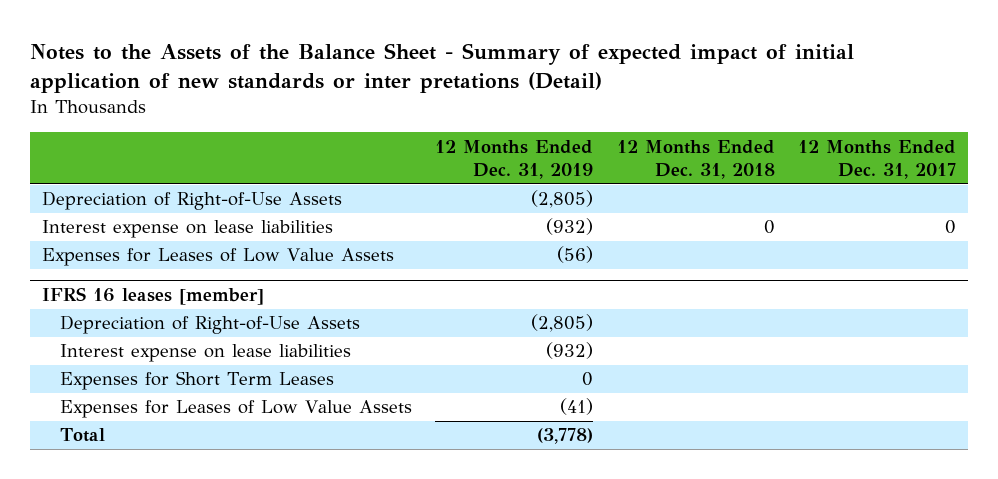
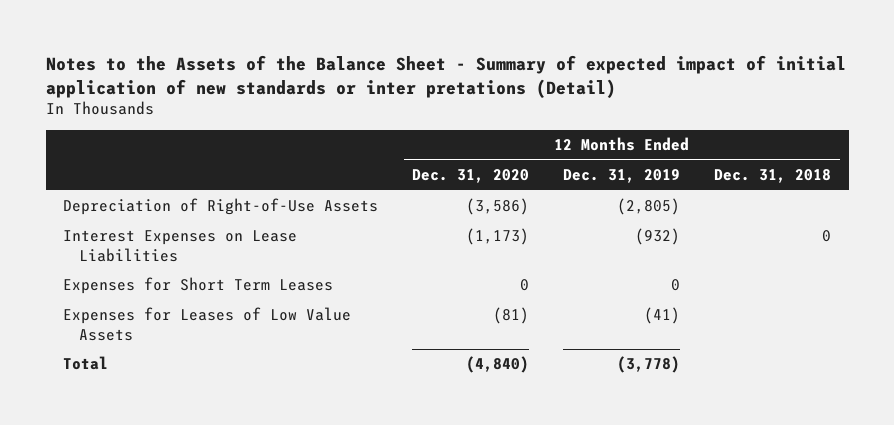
- | 12 Months Ended Dec. 31, 2019 | 12 Months Ended Dec. 31, 2018 | 12 Months Ended Dec. 31, 2017
+ | 12 Months Ended Dec. 31, 2020 | 12 Months Ended Dec. 31, 2019 | 12 Months Ended Dec. 31, 2018
- Interest expense on lease liabilities | (932) | 0 | 0
- Expenses for Leases of Low Value Assets | (56) | |
- IFRS 16 leases [member]
- Depreciation of Right-of-Use Assets | (2,805) | |
- Interest expense on lease liabilities | (932) | |
+ Interest Expenses on Lease Liabilities | (1,173) | (932) | 0

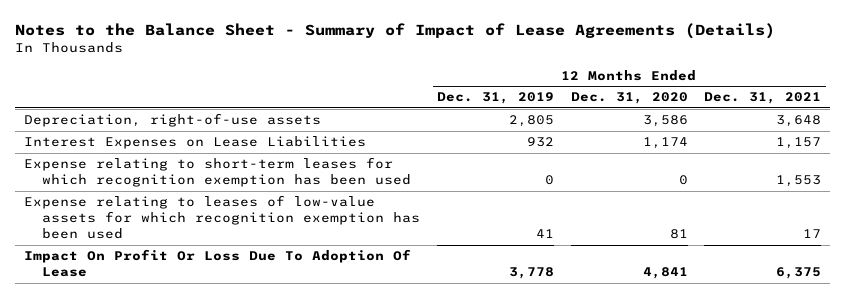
- Notes to the Assets of the Balance Sheet - Summary of expected impact of initial application of new standards or inter pretations (Detail)
+ Notes to the Balance Sheet - Summary of Impact of Lease Agreements (Details)
- | 12 Months Ended Dec. 31, 2020 | 12 Months Ended Dec. 31, 2019 | 12 Months Ended Dec. 31, 2018
+ | 12 Months Ended Dec. 31, 2019 | 12 Months Ended Dec. 31, 2020 | 12 Months Ended Dec. 31, 2021
- Depreciation of Right-of-Use Assets | (3,586) | (2,805) |
- Interest Expenses on Lease Liabilities | (1,173) | (932) | 0
- Expenses for Short Term Leases | 0 | 0 |
- Expenses for Leases of Low Value Assets | (81) | (41) |
- Total | (4,840) | (3,778) |
+ Depreciation, right-of-use assets | 2,805 | 3,586 | 3,648
+ Interest Expenses on Lease Liabilities | 932 | 1,174 | 1,157
+ Expense relating to short-term leases for which recognition exemption has been used | 0 | 0 | 1,553
+ Expense relating to leases of low-value assets for which recognition exemption has been used | 41 | 81 | 17
+ Impact On Profit Or Loss Due To Adoption Of Lease | 3,778 | 4,841 | 6,375

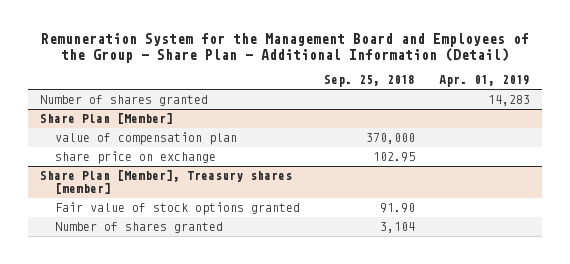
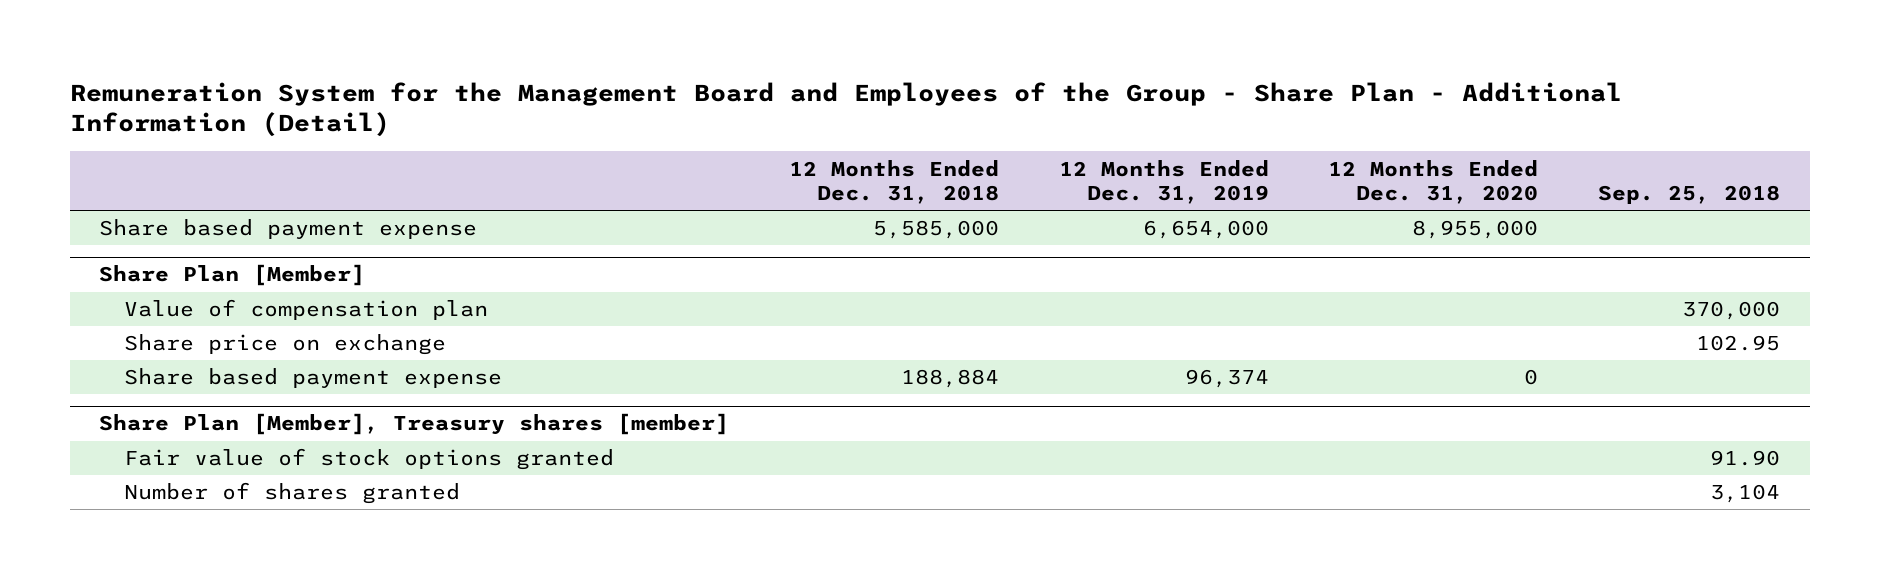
- | Sep. 25, 2018 | Apr. 01, 2019
+ | 12 Months Ended Dec. 31, 2018 | 12 Months Ended Dec. 31, 2019 | 12 Months Ended Dec. 31, 2020 | Sep. 25, 2018
- Number of shares granted | | 14,283
+ Share based payment expense | 5,585,000 | 6,654,000 | 8,955,000 |
@ Share Plan [Member]
- value of compensation plan | 370,000 |
- share price on exchange | 102.95 |
+ Value of compensation plan | | | | 370,000
+ Share price on exchange | | | | 102.95
+ Share based payment expense | 188,884 | 96,374 | 0 |

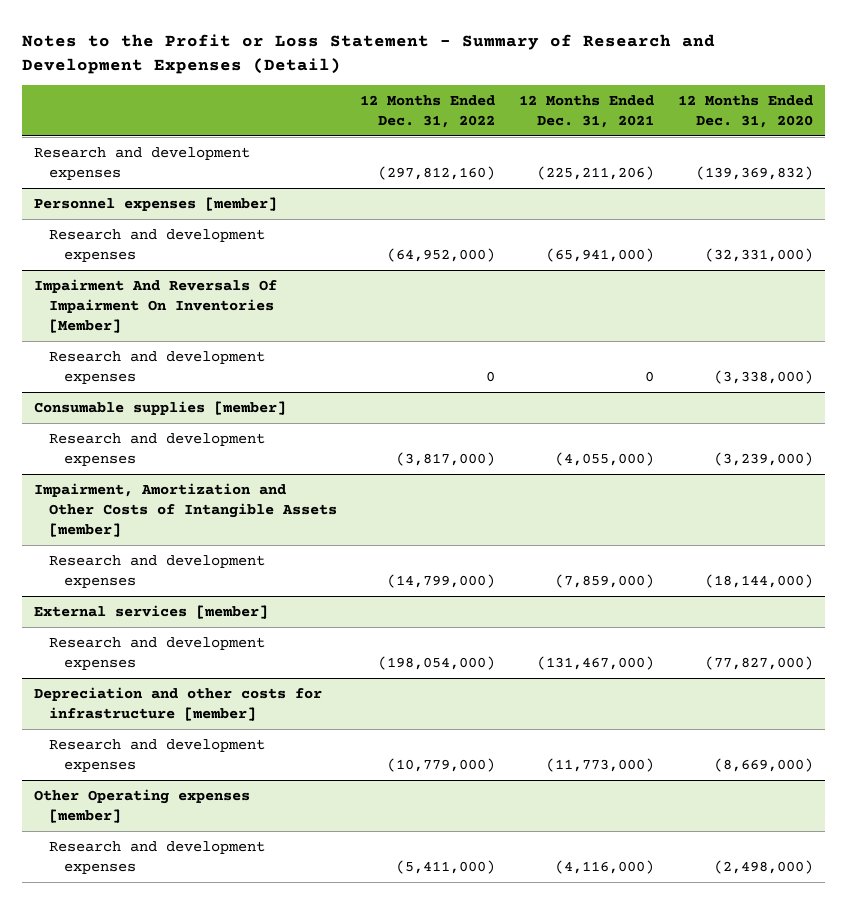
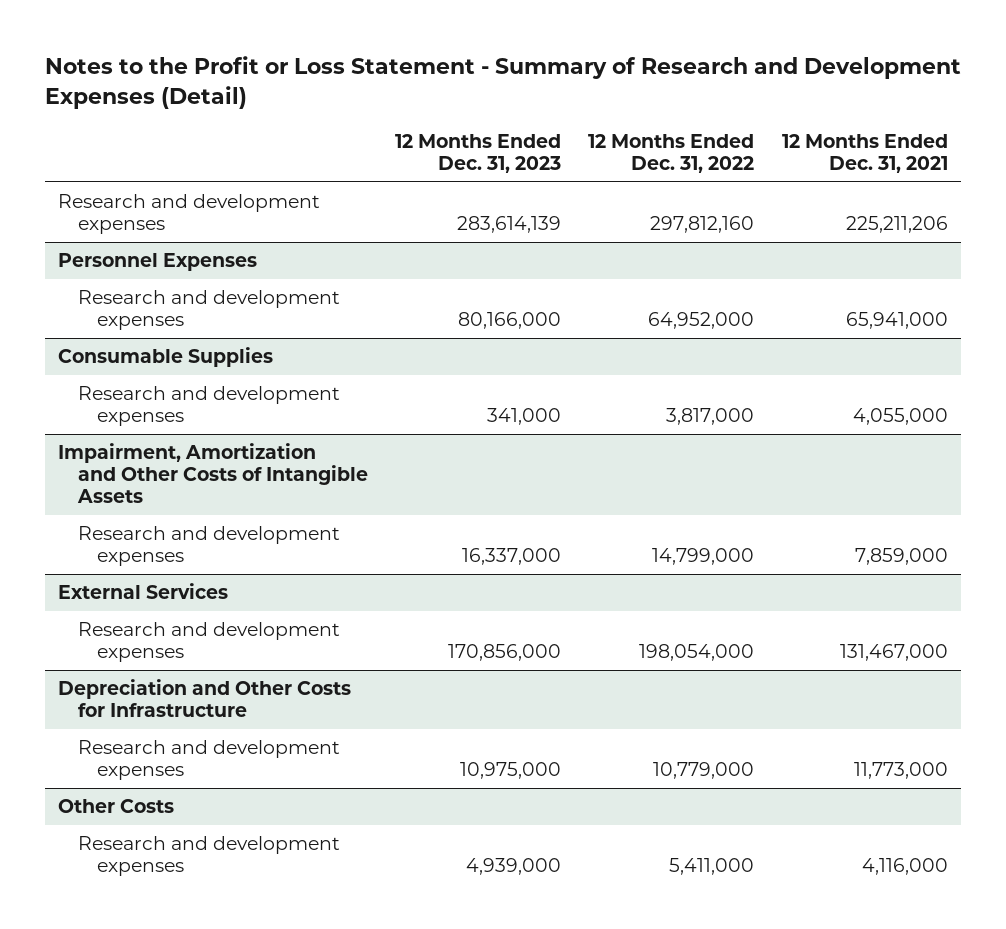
- | 12 Months Ended Dec. 31, 2022 | 12 Months Ended Dec. 31, 2021 | 12 Months Ended Dec. 31, 2020
+ | 12 Months Ended Dec. 31, 2023 | 12 Months Ended Dec. 31, 2022 | 12 Months Ended Dec. 31, 2021
- Research and development expenses | (297,812,160) | (225,211,206) | (139,369,832)
- Personnel expenses [member]
- Research and development expenses | (64,952,000) | (65,941,000) | (32,331,000)
- Impairment And Reversals Of Impairment On Inventories [Member]
- Research and development expenses | 0 | 0 | (3,338,000)
- Consumable supplies [member]
- Research and development expenses | (3,817,000) | (4,055,000) | (3,239,000)
- Impairment, Amortization and Other Costs of Intangible Assets [member]
- Research and development expenses | (14,799,000) | (7,859,000) | (18,144,000)
- External services [member]
- Research and development expenses | (198,054,000) | (131,467,000) | (77,827,000)
- Depreciation and other costs for infrastructure [member]
- Research and development expenses | (10,779,000) | (11,773,000) | (8,669,000)
- Other Operating expenses [member]
- Research and development expenses | (5,411,000) | (4,116,000) | (2,498,000)
+ Research and development expenses | 283,614,139 | 297,812,160 | 225,211,206
+ Personnel Expenses
+ Research and development expenses | 80,166,000 | 64,952,000 | 65,941,000
+ Consumable Supplies
+ Research and development expenses | 341,000 | 3,817,000 | 4,055,000
+ Impairment, Amortization and Other Costs of Intangible Assets
+ Research and development expenses | 16,337,000 | 14,799,000 | 7,859,000
+ External Services
+ Research and development expenses | 170,856,000 | 198,054,000 | 131,467,000
+ Depreciation and Other Costs for Infrastructure
+ Research and development expenses | 10,975,000 | 10,779,000 | 11,773,000
+ Other Costs
+ Research and development expenses | 4,939,000 | 5,411,000 | 4,116,000

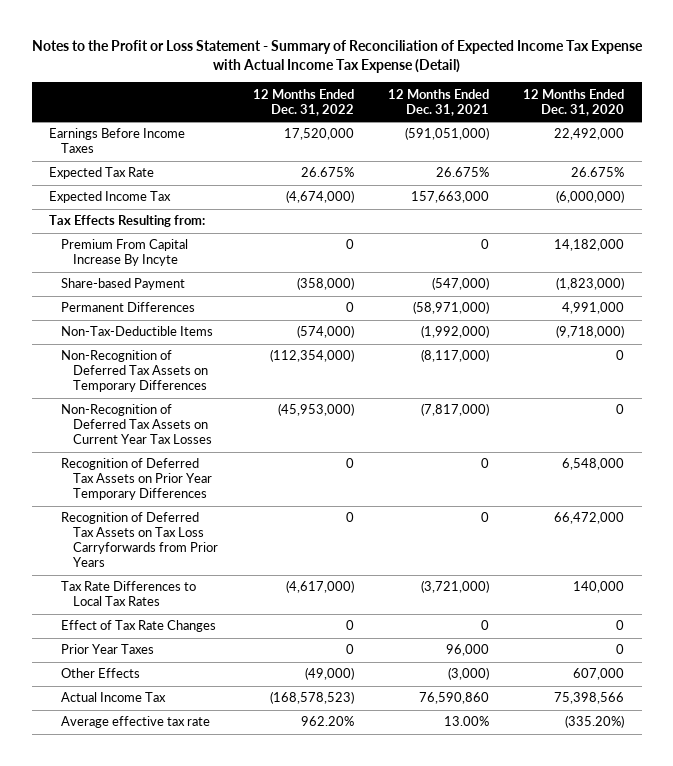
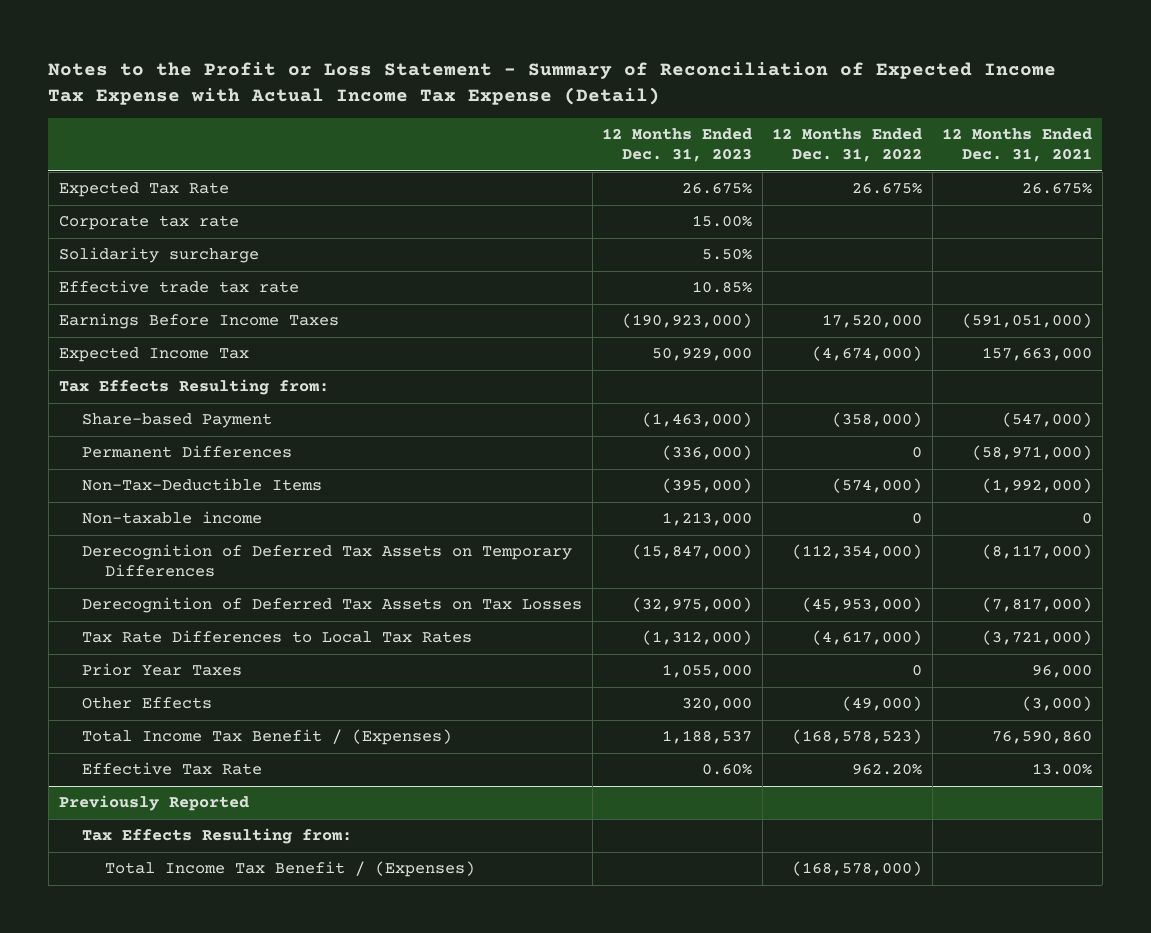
- | 12 Months Ended Dec. 31, 2022 | 12 Months Ended Dec. 31, 2021 | 12 Months Ended Dec. 31, 2020
+ | 12 Months Ended Dec. 31, 2023 | 12 Months Ended Dec. 31, 2022 | 12 Months Ended Dec. 31, 2021
+ Corporate tax rate | 15.00% | |
+ Solidarity surcharge | 5.50% | |
+ Effective trade tax rate | 10.85% | |
moved down: Earnings Before Income Taxes | (190,923,000) | 17,520,000 | (591,051,000)
- Premium From Capital Increase By Incyte | 0 | 0 | 14,182,000
- Non-Recognition of Deferred Tax Assets on Temporary Differences | (112,354,000) | (8,117,000) | 0
- Non-Recognition of Deferred Tax Assets on Current Year Tax Losses | (45,953,000) | (7,817,000) | 0
- Recognition of Deferred Tax Assets on Prior Year Temporary Differences | 0 | 0 | 6,548,000
- Recognition of Deferred Tax Assets on Tax Loss Carryforwards from Prior Years | 0 | 0 | 66,472,000
+ Non-taxable income | 1,213,000 | 0 | 0
+ Derecognition of Deferred Tax Assets on Temporary Differences | (15,847,000) | (112,354,000) | (8,117,000)
+ Derecognition of Deferred Tax Assets on Tax Losses | (32,975,000) | (45,953,000) | (7,817,000)
- Effect of Tax Rate Changes | 0 | 0 | 0
- Actual Income Tax | (168,578,523) | 76,590,860 | 75,398,566
- Average effective tax rate | 962.20% | 13.00% | (335.20%)
+ Total Income Tax Benefit / (Expenses) | 1,188,537 | (168,578,523) | 76,590,860
+ Effective Tax Rate | 0.60% | 962.20% | 13.00%
+ Previously Reported
+ Tax Effects Resulting from:
+ Total Income Tax Benefit / (Expenses) | | (168,578,000) |

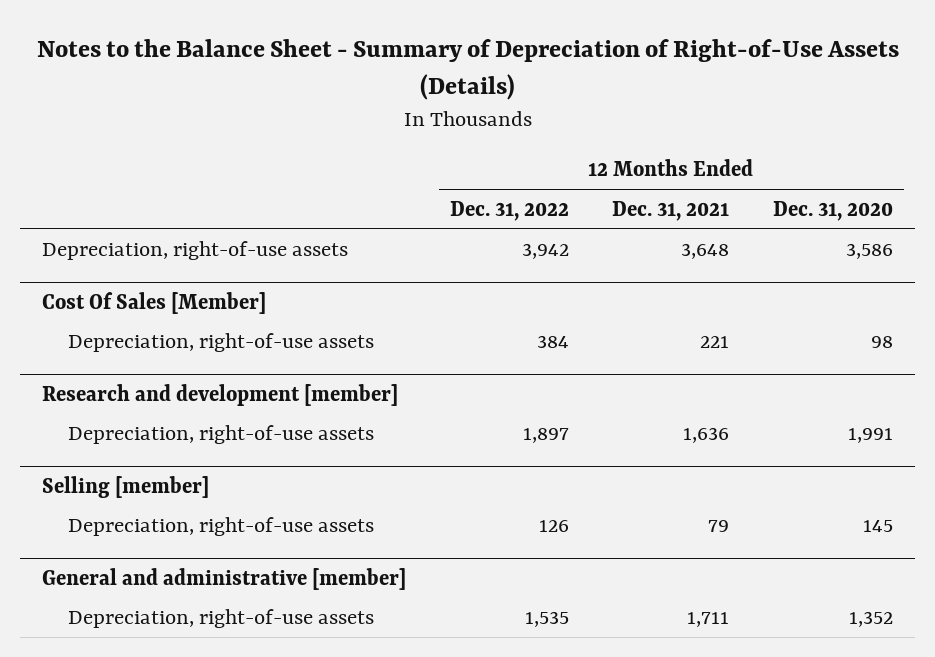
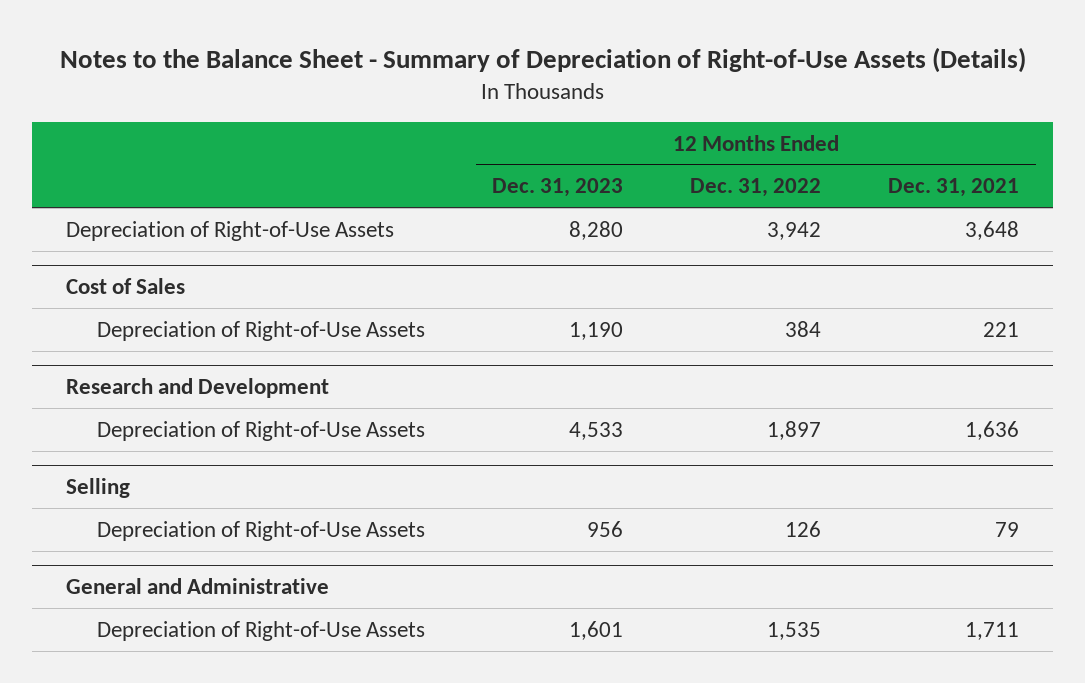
- | 12 Months Ended Dec. 31, 2022 | 12 Months Ended Dec. 31, 2021 | 12 Months Ended Dec. 31, 2020
+ | 12 Months Ended Dec. 31, 2023 | 12 Months Ended Dec. 31, 2022 | 12 Months Ended Dec. 31, 2021
- Depreciation, right-of-use assets | 3,942 | 3,648 | 3,586
- Cost Of Sales [Member]
- Depreciation, right-of-use assets | 384 | 221 | 98
- Research and development [member]
- Depreciation, right-of-use assets | 1,897 | 1,636 | 1,991
- Selling [member]
- Depreciation, right-of-use assets | 126 | 79 | 145
- General and administrative [member]
- Depreciation, right-of-use assets | 1,535 | 1,711 | 1,352
+ Depreciation of Right-of-Use Assets | 8,280 | 3,942 | 3,648
+ Cost of Sales
+ Depreciation of Right-of-Use Assets | 1,190 | 384 | 221
+ Research and Development
+ Depreciation of Right-of-Use Assets | 4,533 | 1,897 | 1,636
+ Selling
+ Depreciation of Right-of-Use Assets | 956 | 126 | 79
+ General and Administrative
+ Depreciation of Right-of-Use Assets | 1,601 | 1,535 | 1,711

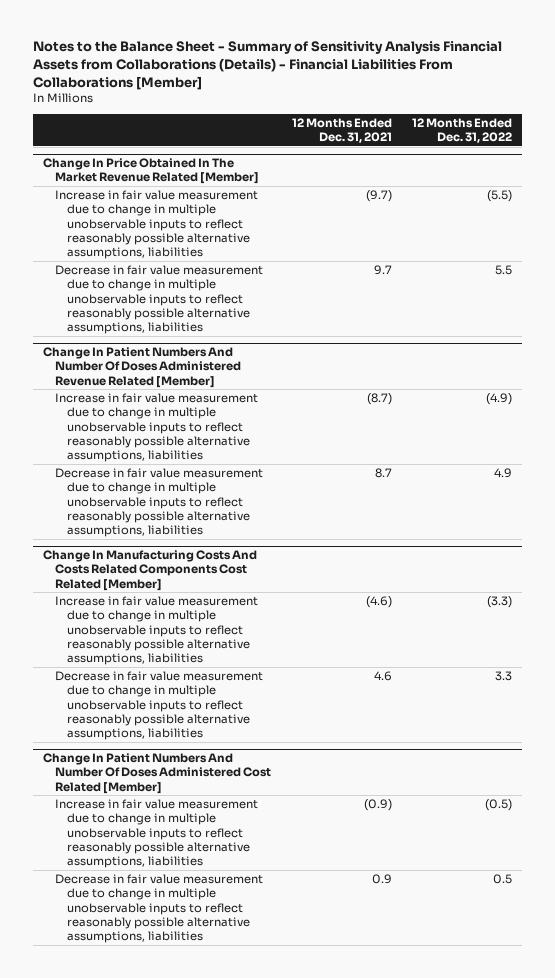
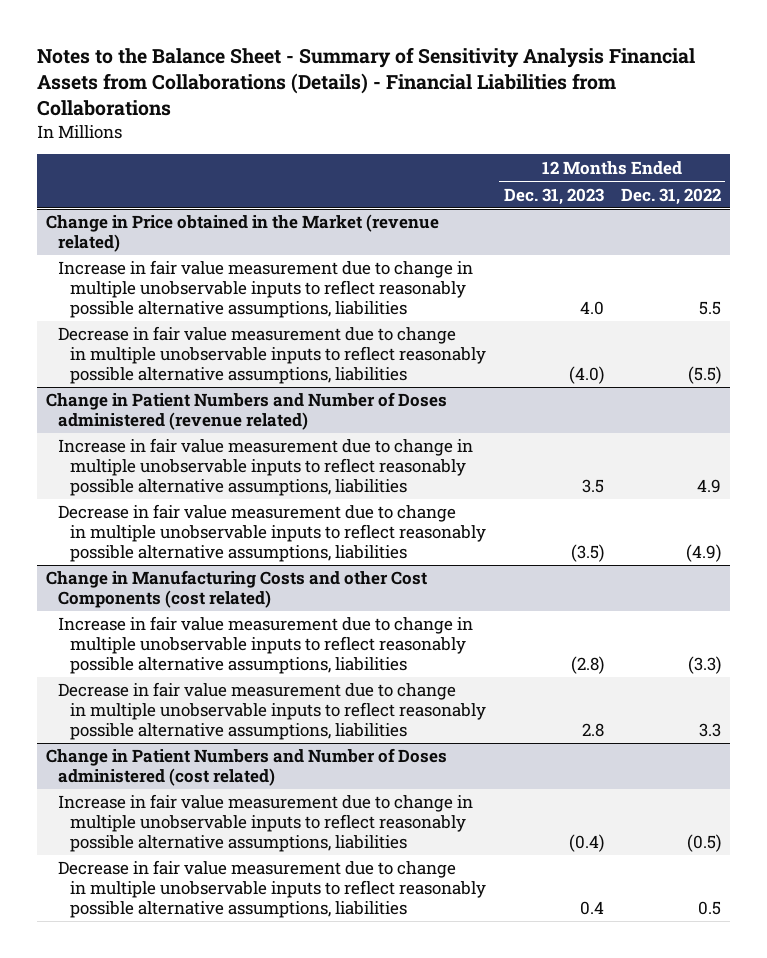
- Notes to the Balance Sheet - Summary of Sensitivity Analysis Financial Assets from Collaborations (Details) - Financial Liabilities From Collaborations [Member]
+ Notes to the Balance Sheet - Summary of Sensitivity Analysis Financial Assets from Collaborations (Details) - Financial Liabilities from Collaborations
- | 12 Months Ended Dec. 31, 2021 | 12 Months Ended Dec. 31, 2022
+ | 12 Months Ended Dec. 31, 2023 | 12 Months Ended Dec. 31, 2022
- Change In Price Obtained In The Market Revenue Related [Member]
- Increase in fair value measurement due to change in multiple unobservable inputs to reflect reasonably possible alternative assumptions, liabilities | (9.7) | (5.5)
- Decrease in fair value measurement due to change in multiple unobservable inputs to reflect reasonably possible alternative assumptions, liabilities | 9.7 | 5.5
- Change In Patient Numbers And Number Of Doses Administered Revenue Related [Member]
- Increase in fair value measurement due to change in multiple unobservable inputs to reflect reasonably possible alternative assumptions, liabilities | (8.7) | (4.9)
- Decrease in fair value measurement due to change in multiple unobservable inputs to reflect reasonably possible alternative assumptions, liabilities | 8.7 | 4.9
- Change In Manufacturing Costs And Costs Related Components Cost Related [Member]
+ Change in Price obtained in the Market (revenue related)
+ Increase in fair value measurement due to change in multiple unobservable inputs to reflect reasonably possible alternative assumptions, liabilities | 4.0 | 5.5
+ Decrease in fair value measurement due to change in multiple unobservable inputs to reflect reasonably possible alternative assumptions, liabilities | (4.0) | (5.5)
+ Change in Patient Numbers and Number of Doses administered (revenue related)
+ Increase in fair value measurement due to change in multiple unobservable inputs to reflect reasonably possible alternative assumptions, liabilities | 3.5 | 4.9
+ Decrease in fair value measurement due to change in multiple unobservable inputs to reflect reasonably possible alternative assumptions, liabilities | (3.5) | (4.9)
+ Change in Manufacturing Costs and other Cost Components (cost related)
- Change In Patient Numbers And Number Of Doses Administered Cost Related [Member]
+ Change in Patient Numbers and Number of Doses administered (cost related)

